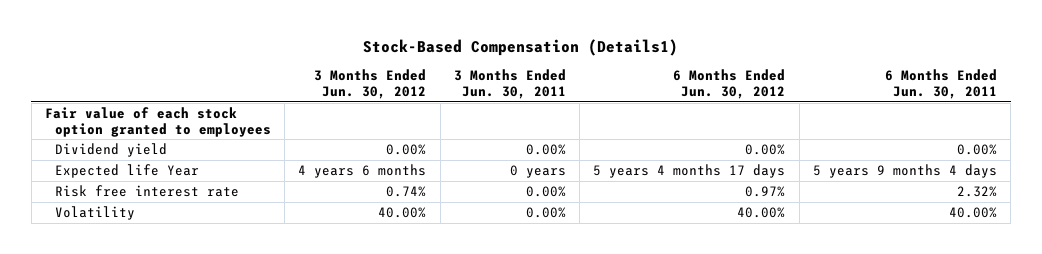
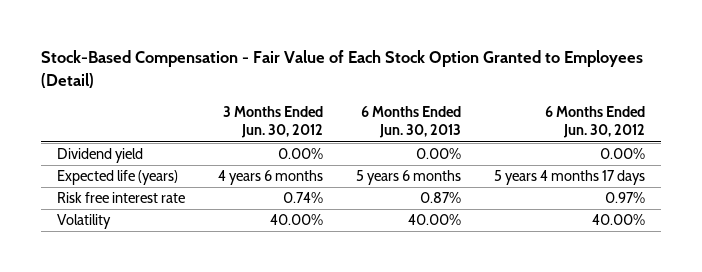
- Stock-Based Compensation (Details1)
+ Stock-Based Compensation - Fair Value of Each Stock Option Granted to Employees (Detail)
- | 3 Months Ended Jun. 30, 2012 | 3 Months Ended Jun. 30, 2011 | 6 Months Ended Jun. 30, 2012 | 6 Months Ended Jun. 30, 2011
+ | 3 Months Ended Jun. 30, 2012 | 6 Months Ended Jun. 30, 2013 | 6 Months Ended Jun. 30, 2012
- Fair value of each stock option granted to employees
- Expected life Year | 4 years 6 months | 0 years | 5 years 4 months 17 days | 5 years 9 months 4 days
+ Expected life (years) | 4 years 6 months | 5 years 6 months | 5 years 4 months 17 days

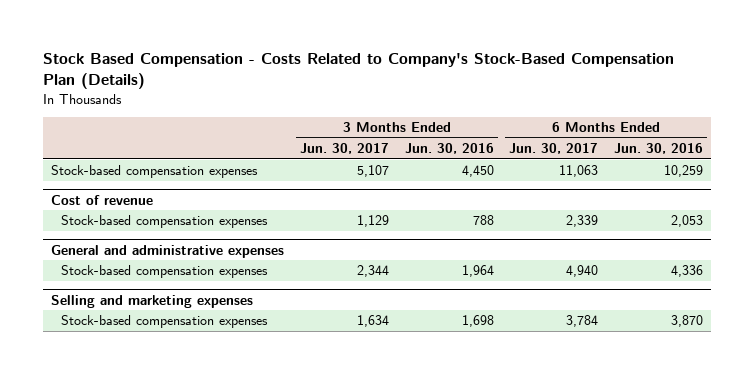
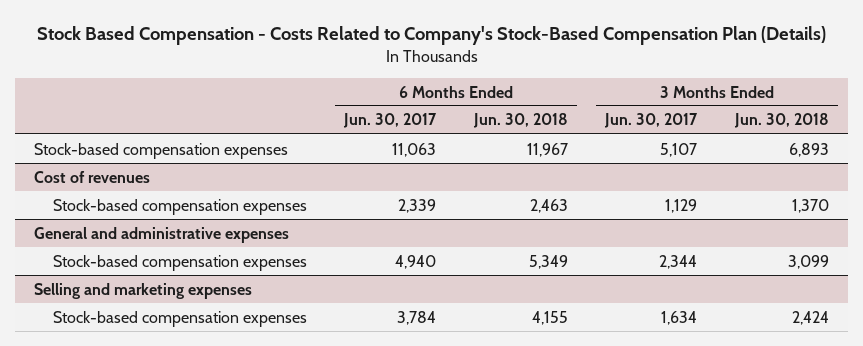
- | 3 Months Ended Jun. 30, 2017 | 3 Months Ended Jun. 30, 2016 | 6 Months Ended Jun. 30, 2017 | 6 Months Ended Jun. 30, 2016
+ | 6 Months Ended Jun. 30, 2017 | 6 Months Ended Jun. 30, 2018 | 3 Months Ended Jun. 30, 2017 | 3 Months Ended Jun. 30, 2018
- Cost of revenue
+ Cost of revenues

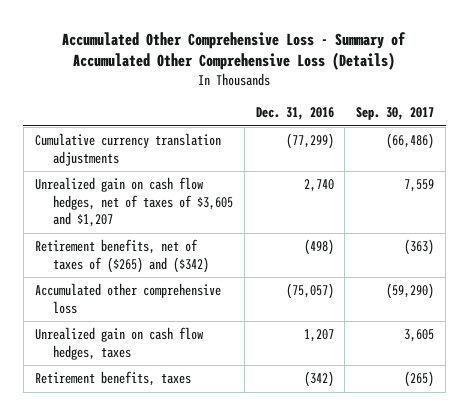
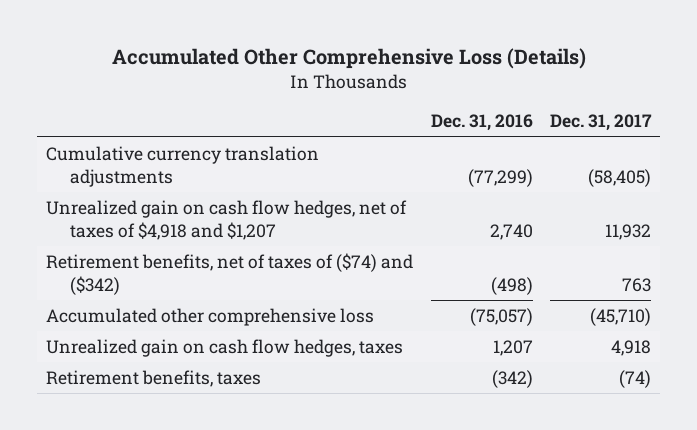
- Accumulated Other Comprehensive Loss - Summary of Accumulated Other Comprehensive Loss (Details)
+ Accumulated Other Comprehensive Loss (Details)
- | Dec. 31, 2016 | Sep. 30, 2017
+ | Dec. 31, 2016 | Dec. 31, 2017
- Unrealized gain on cash flow hedges, net of taxes of $3,605 and $1,207 | 2,740 | 7,559
- Retirement benefits, net of taxes of ($265) and ($342) | (498) | (363)
+ Unrealized gain on cash flow hedges, net of taxes of $4,918 and $1,207 | 2,740 | 11,932
+ Retirement benefits, net of taxes of ($74) and ($342) | (498) | 763

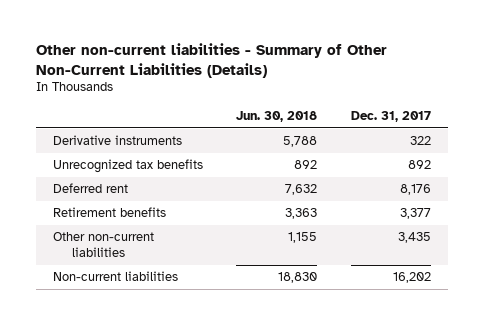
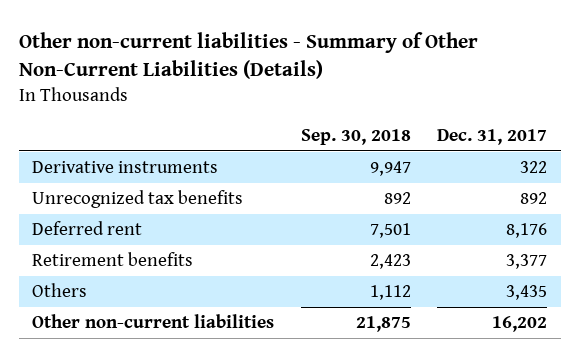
- | Jun. 30, 2018 | Dec. 31, 2017
+ | Sep. 30, 2018 | Dec. 31, 2017
- Other non-current liabilities | 1,155 | 3,435
- Non-current liabilities | 18,830 | 16,202
+ Others | 1,112 | 3,435
+ Other non-current liabilities | 21,875 | 16,202

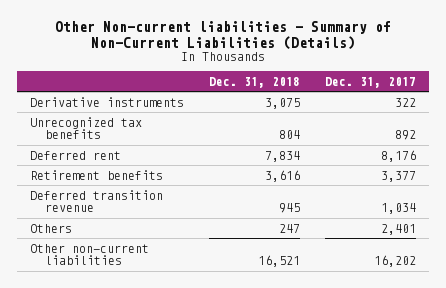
- Other non-current liabilities - Summary of Other Non-Current Liabilities (Details)
+ Other Non-current liabilities - Summary of Non-Current Liabilities (Details)
- | Sep. 30, 2018 | Dec. 31, 2017
+ | Dec. 31, 2018 | Dec. 31, 2017
- Others | 1,112 | 3,435
+ Deferred transition revenue | 945 | 1,034
+ Others | 247 | 2,401

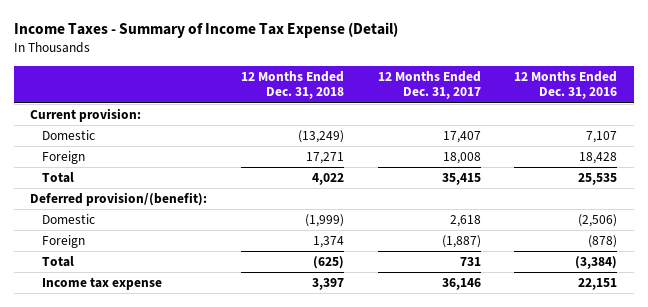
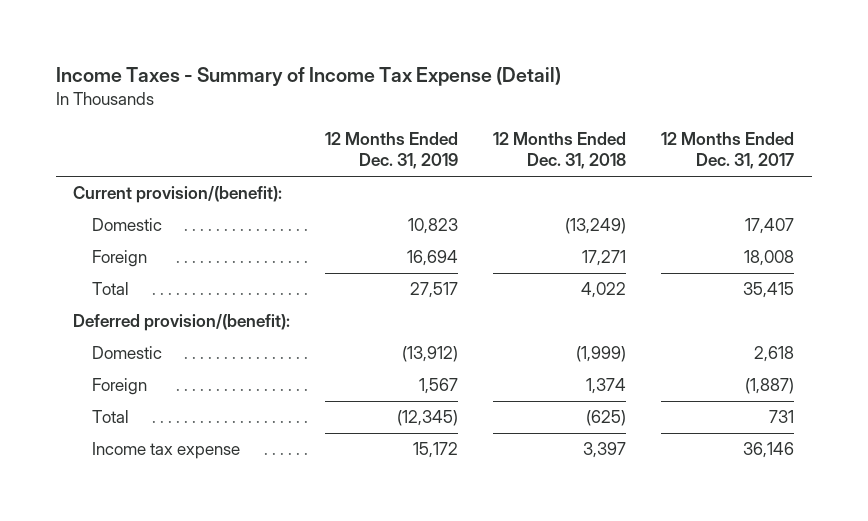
- | 12 Months Ended Dec. 31, 2018 | 12 Months Ended Dec. 31, 2017 | 12 Months Ended Dec. 31, 2016
+ | 12 Months Ended Dec. 31, 2019 | 12 Months Ended Dec. 31, 2018 | 12 Months Ended Dec. 31, 2017
- Current provision:
+ Current provision/(benefit):

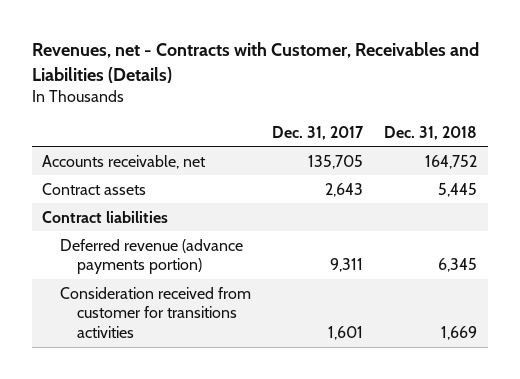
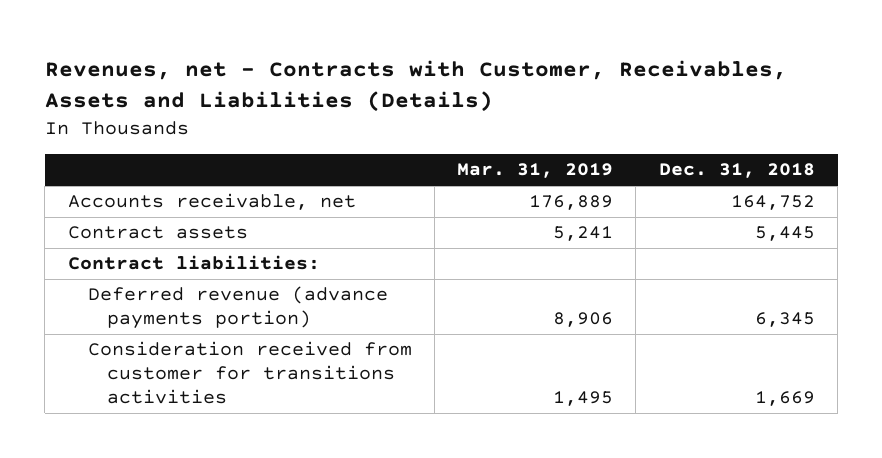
- Revenues, net - Contracts with Customer, Receivables and Liabilities (Details)
+ Revenues, net - Contracts with Customer, Receivables, Assets and Liabilities (Details)
- | Dec. 31, 2017 | Dec. 31, 2018
+ | Mar. 31, 2019 | Dec. 31, 2018
- Contract liabilities
+ Contract liabilities:

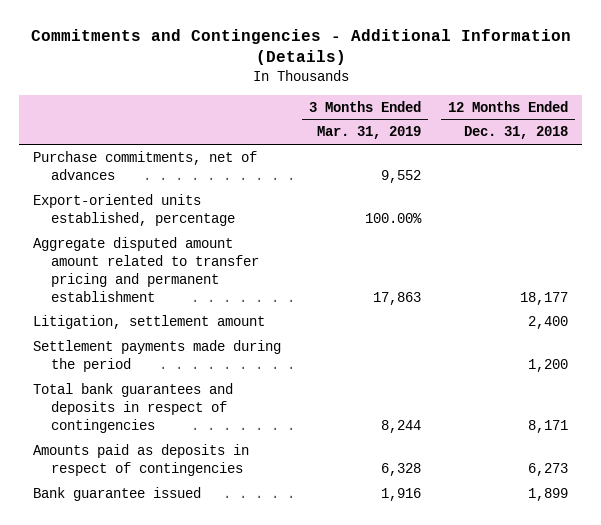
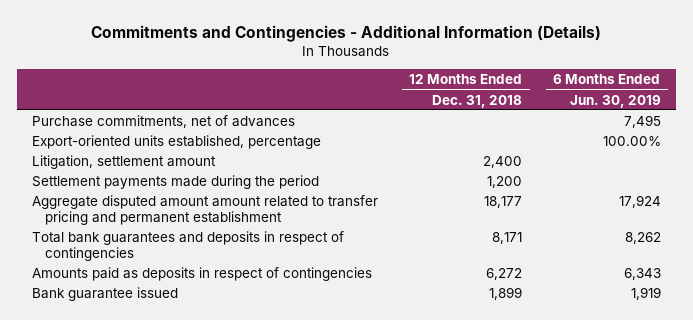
- | 3 Months Ended Mar. 31, 2019 | 12 Months Ended Dec. 31, 2018
+ | 12 Months Ended Dec. 31, 2018 | 6 Months Ended Jun. 30, 2019
moved down: Aggregate disputed amount amount related to transfer pricing and permanent establishment | 18,177 | 17,924
- Amounts paid as deposits in respect of contingencies | 6,328 | 6,273
+ Amounts paid as deposits in respect of contingencies | 6,272 | 6,343

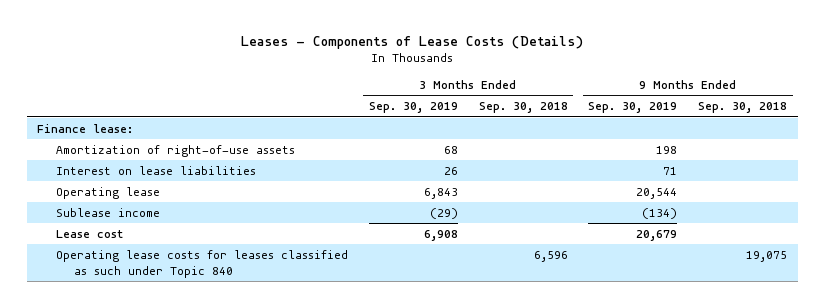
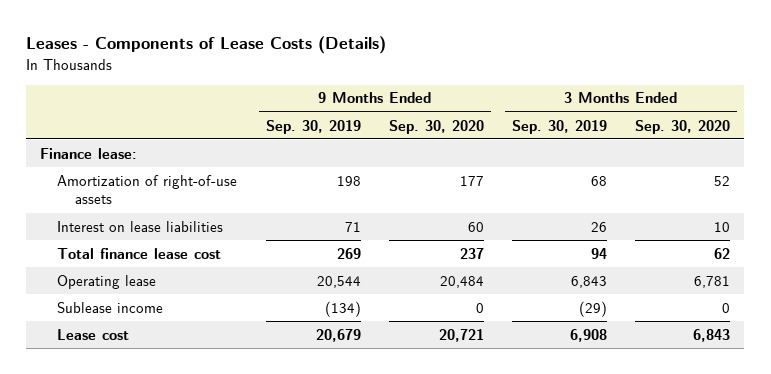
- | 3 Months Ended Sep. 30, 2019 | 3 Months Ended Sep. 30, 2018 | 9 Months Ended Sep. 30, 2019 | 9 Months Ended Sep. 30, 2018
+ | 9 Months Ended Sep. 30, 2019 | 9 Months Ended Sep. 30, 2020 | 3 Months Ended Sep. 30, 2019 | 3 Months Ended Sep. 30, 2020
+ Total finance lease cost | 269 | 237 | 94 | 62
- Operating lease costs for leases classified as such under Topic 840 | | 6,596 | | 19,075

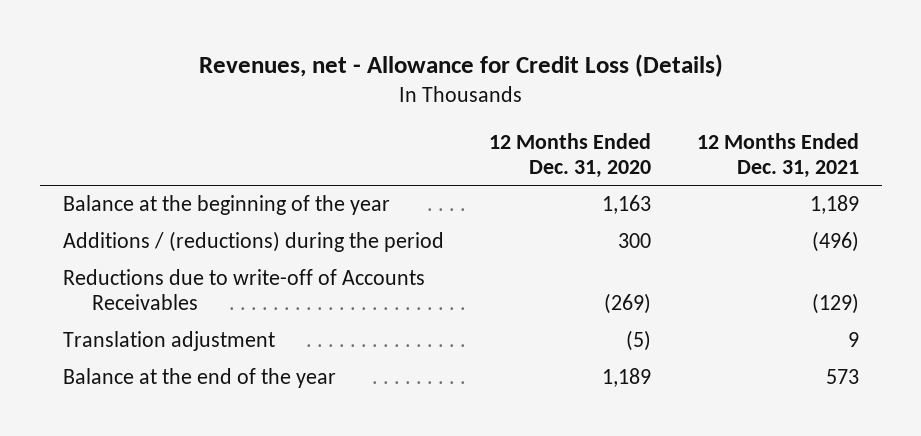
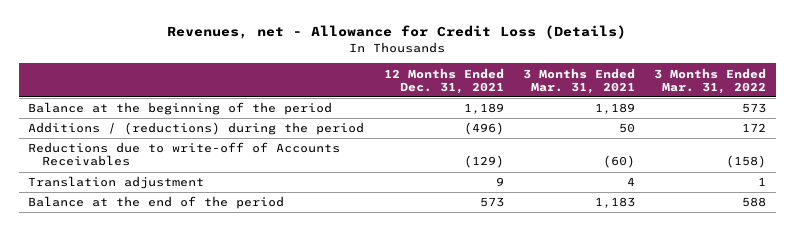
- | 12 Months Ended Dec. 31, 2020 | 12 Months Ended Dec. 31, 2021
+ | 12 Months Ended Dec. 31, 2021 | 3 Months Ended Mar. 31, 2021 | 3 Months Ended Mar. 31, 2022
- Balance at the beginning of the year | 1,163 | 1,189
+ Balance at the beginning of the period | 1,189 | 1,189 | 573
- Balance at the end of the year | 1,189 | 573
+ Balance at the end of the period | 573 | 1,183 | 588

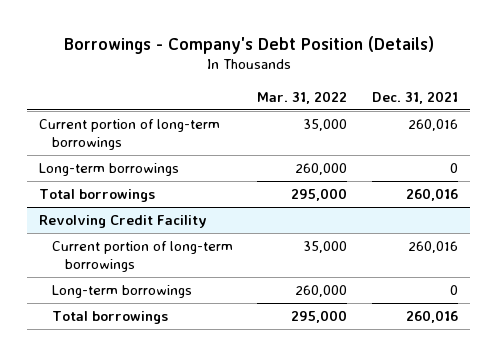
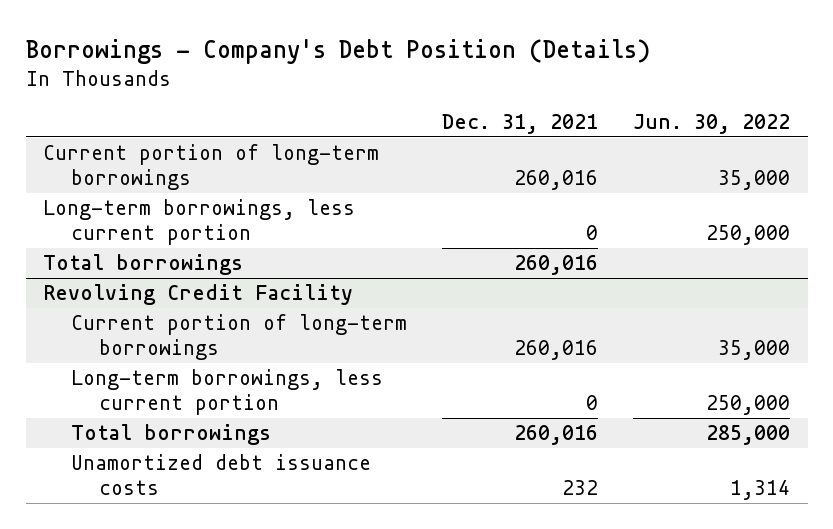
- | Mar. 31, 2022 | Dec. 31, 2021
+ | Dec. 31, 2021 | Jun. 30, 2022
- Long-term borrowings | 260,000 | 0
+ Long-term borrowings, less current portion | 0 | 250,000
@ Revolving Credit Facility
- Long-term borrowings | 260,000 | 0
+ Long-term borrowings, less current portion | 0 | 250,000
+ Unamortized debt issuance costs | 232 | 1,314

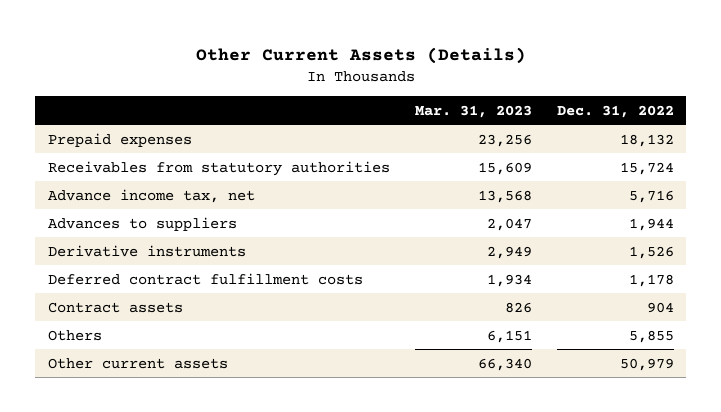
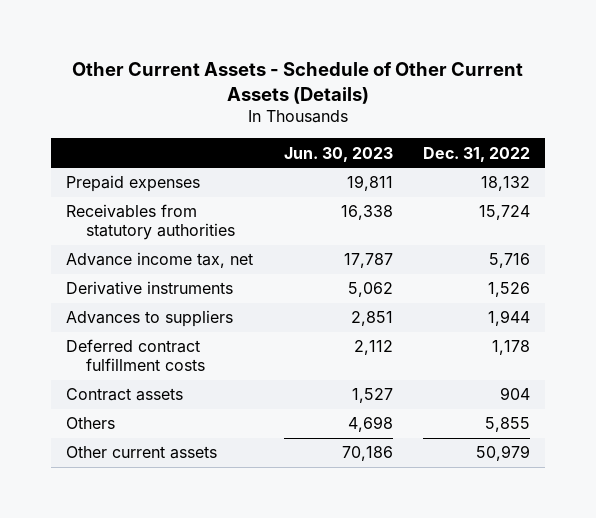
- Other Current Assets (Details)
+ Other Current Assets - Schedule of Other Current Assets (Details)
- | Mar. 31, 2023 | Dec. 31, 2022
+ | Jun. 30, 2023 | Dec. 31, 2022
moved down: Advances to suppliers | 2,851 | 1,944

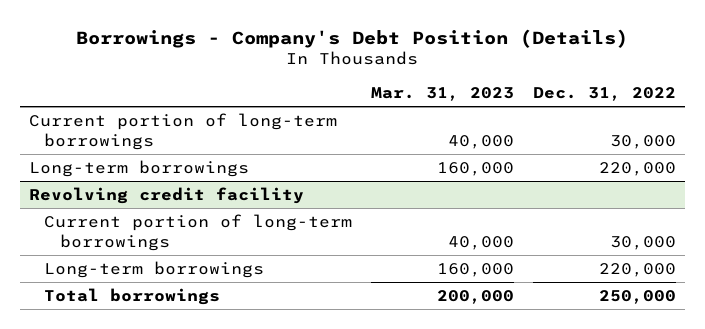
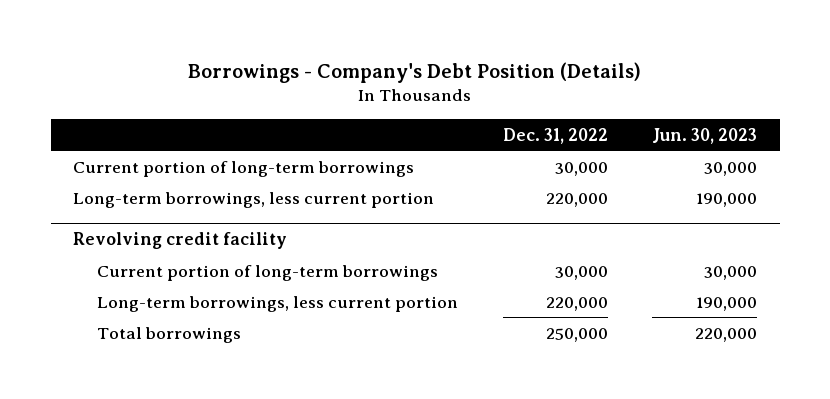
- | Mar. 31, 2023 | Dec. 31, 2022
+ | Dec. 31, 2022 | Jun. 30, 2023
- Long-term borrowings | 160,000 | 220,000
+ Long-term borrowings, less current portion | 220,000 | 190,000
@ Revolving credit facility
- Long-term borrowings | 160,000 | 220,000
+ Long-term borrowings, less current portion | 220,000 | 190,000

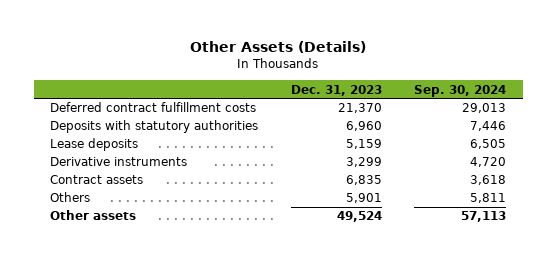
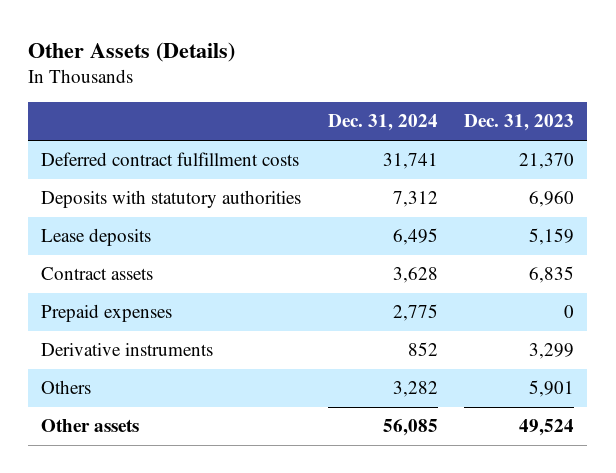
- | Dec. 31, 2023 | Sep. 30, 2024
+ | Dec. 31, 2024 | Dec. 31, 2023
+ Prepaid expenses | 2,775 | 0
moved down: Derivative instruments | 852 | 3,299

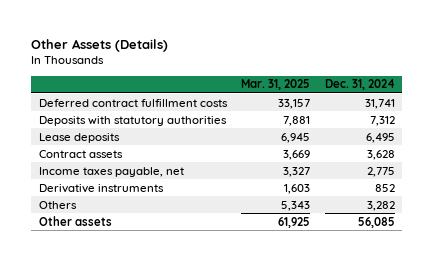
- | Dec. 31, 2024 | Dec. 31, 2023
+ | Mar. 31, 2025 | Dec. 31, 2024
- Prepaid expenses | 2,775 | 0
+ Income taxes payable, net | 3,327 | 2,775

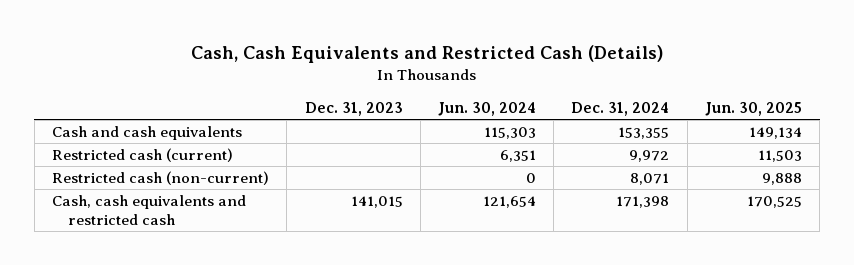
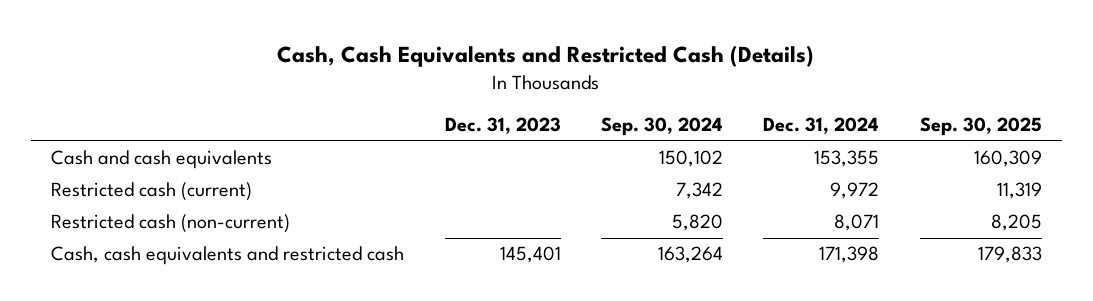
- | Dec. 31, 2023 | Jun. 30, 2024 | Dec. 31, 2024 | Jun. 30, 2025
+ | Dec. 31, 2023 | Sep. 30, 2024 | Dec. 31, 2024 | Sep. 30, 2025
- Cash, cash equivalents and restricted cash | 141,015 | 121,654 | 171,398 | 170,525
+ Cash, cash equivalents and restricted cash | 145,401 | 163,264 | 171,398 | 179,833

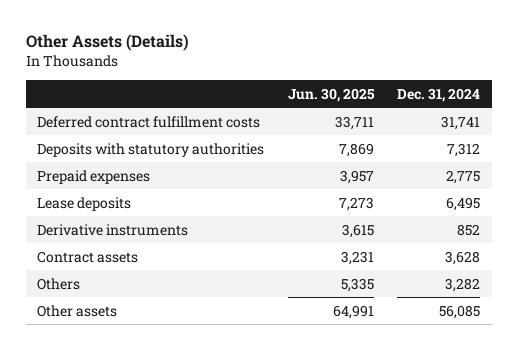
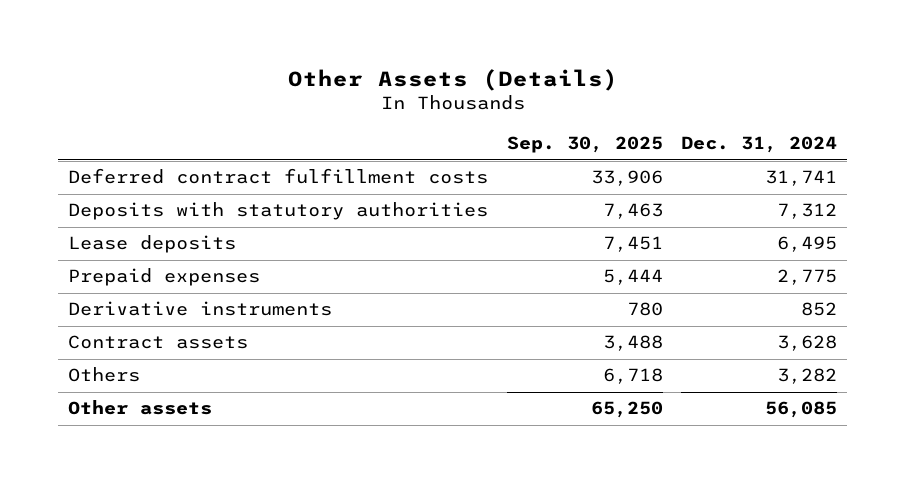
- | Jun. 30, 2025 | Dec. 31, 2024
+ | Sep. 30, 2025 | Dec. 31, 2024
moved down: Prepaid expenses | 5,444 | 2,775

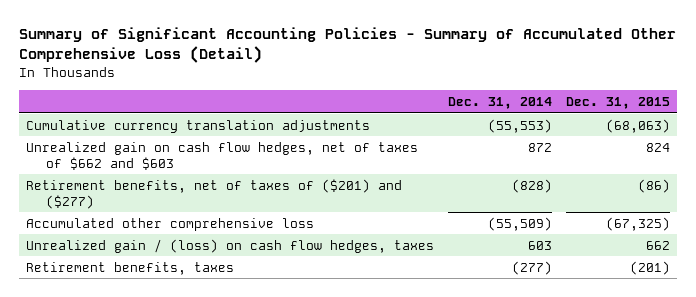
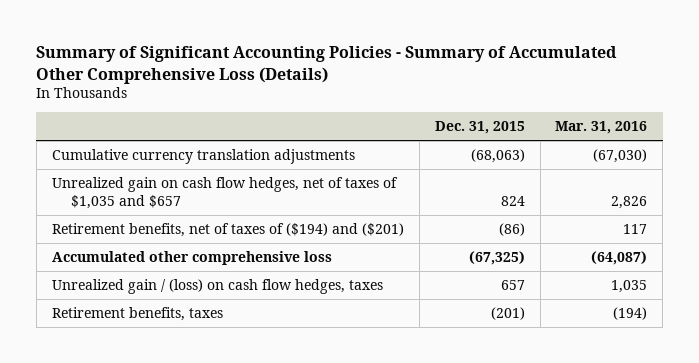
- Summary of Significant Accounting Policies - Summary of Accumulated Other Comprehensive Loss (Detail)
+ Summary of Significant Accounting Policies - Summary of Accumulated Other Comprehensive Loss (Details)
- | Dec. 31, 2014 | Dec. 31, 2015
+ | Dec. 31, 2015 | Mar. 31, 2016
- Unrealized gain on cash flow hedges, net of taxes of $662 and $603 | 872 | 824
- Retirement benefits, net of taxes of ($201) and ($277) | (828) | (86)
+ Unrealized gain on cash flow hedges, net of taxes of $1,035 and $657 | 824 | 2,826
+ Retirement benefits, net of taxes of ($194) and ($201) | (86) | 117
- Unrealized gain / (loss) on cash flow hedges, taxes | 603 | 662
+ Unrealized gain / (loss) on cash flow hedges, taxes | 657 | 1,035

